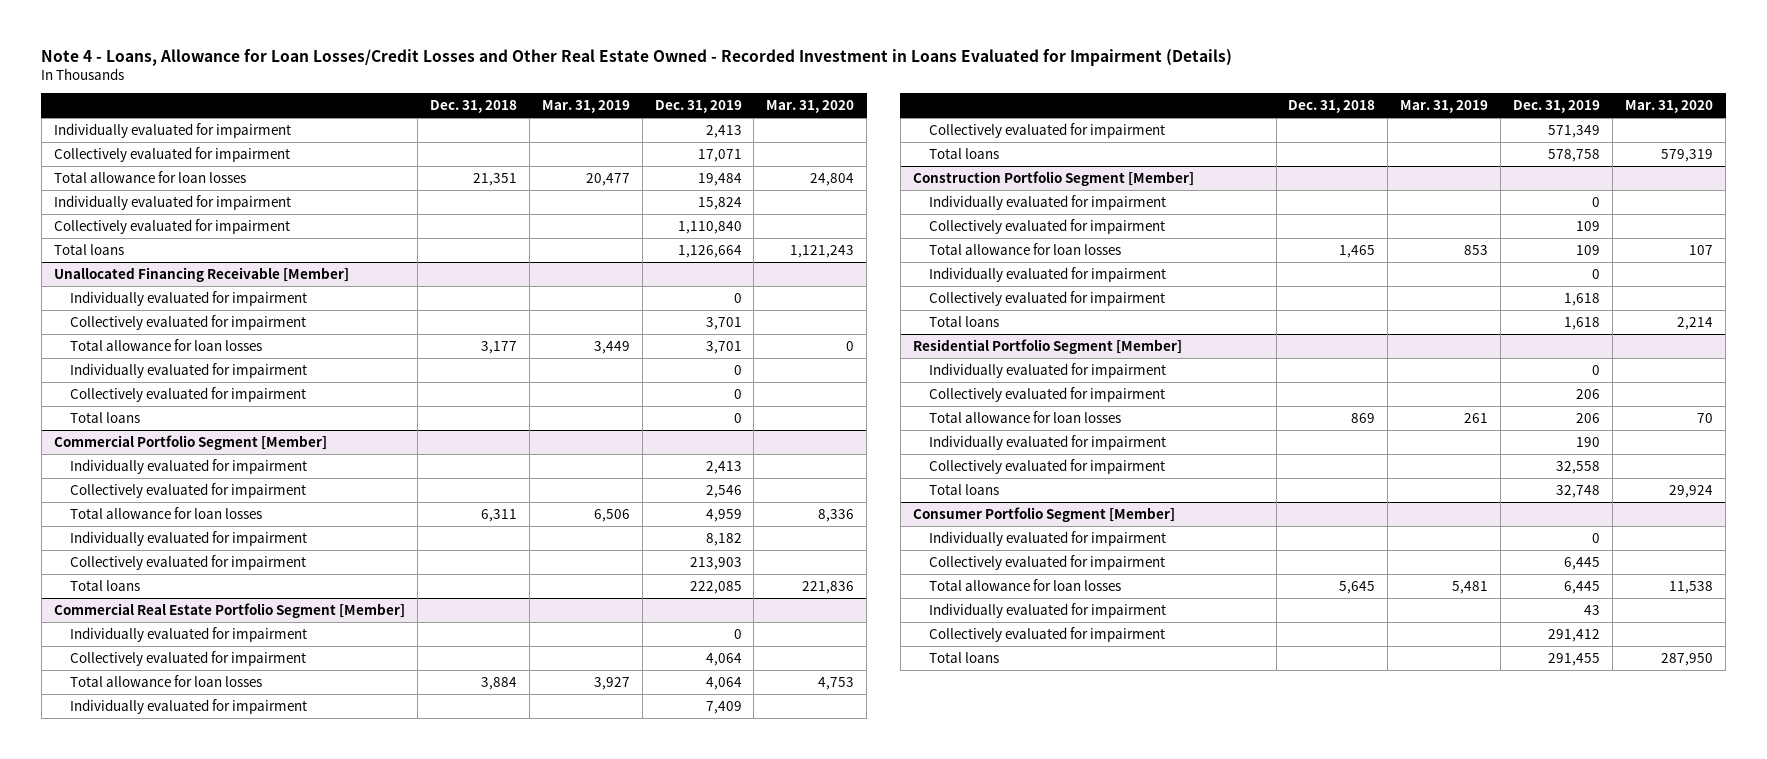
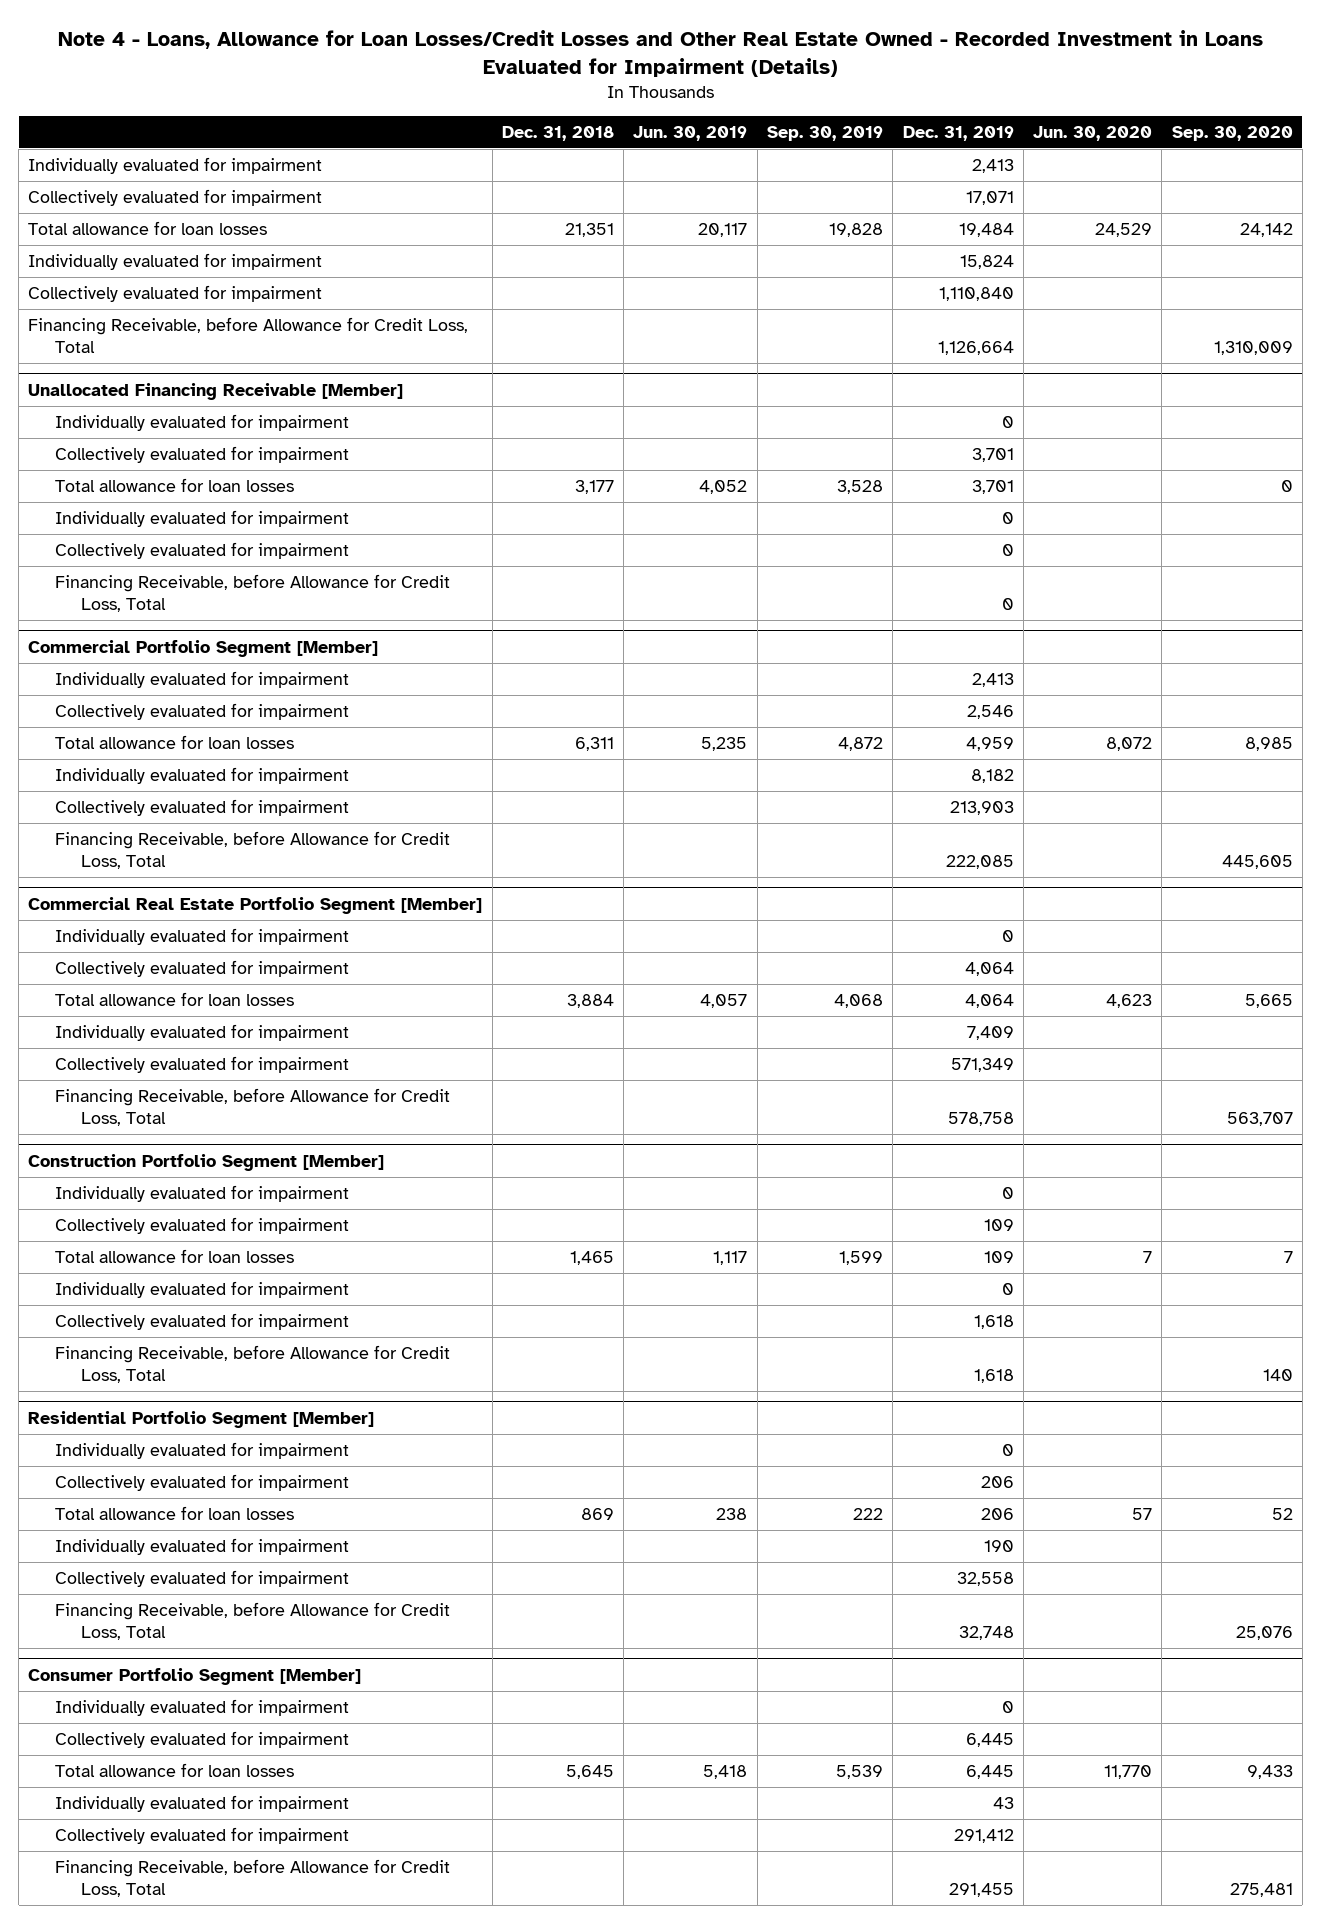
- | Dec. 31, 2018 | Mar. 31, 2019 | Dec. 31, 2019 | Mar. 31, 2020
+ | Dec. 31, 2018 | Jun. 30, 2019 | Sep. 30, 2019 | Dec. 31, 2019 | Jun. 30, 2020 | Sep. 30, 2020
- Total loans | | | 1,126,664 | 1,121,243
+ Financing Receivable, before Allowance for Credit Loss, Total | | | | 1,126,664 | | 1,310,009
@ Unallocated Financing Receivable [Member]
- Total loans | | | 0 |
+ Financing Receivable, before Allowance for Credit Loss, Total | | | | 0 | |
@ Commercial Portfolio Segment [Member]
- Total loans | | | 222,085 | 221,836
+ Financing Receivable, before Allowance for Credit Loss, Total | | | | 222,085 | | 445,605
@ Commercial Real Estate Portfolio Segment [Member]
- Total loans | | | 578,758 | 579,319
+ Financing Receivable, before Allowance for Credit Loss, Total | | | | 578,758 | | 563,707
@ Construction Portfolio Segment [Member]
- Total loans | | | 1,618 | 2,214
+ Financing Receivable, before Allowance for Credit Loss, Total | | | | 1,618 | | 140
@ Residential Portfolio Segment [Member]
- Total loans | | | 32,748 | 29,924
+ Financing Receivable, before Allowance for Credit Loss, Total | | | | 32,748 | | 25,076
@ Consumer Portfolio Segment [Member]
- Total loans | | | 291,455 | 287,950
+ Financing Receivable, before Allowance for Credit Loss, Total | | | | 291,455 | | 275,481

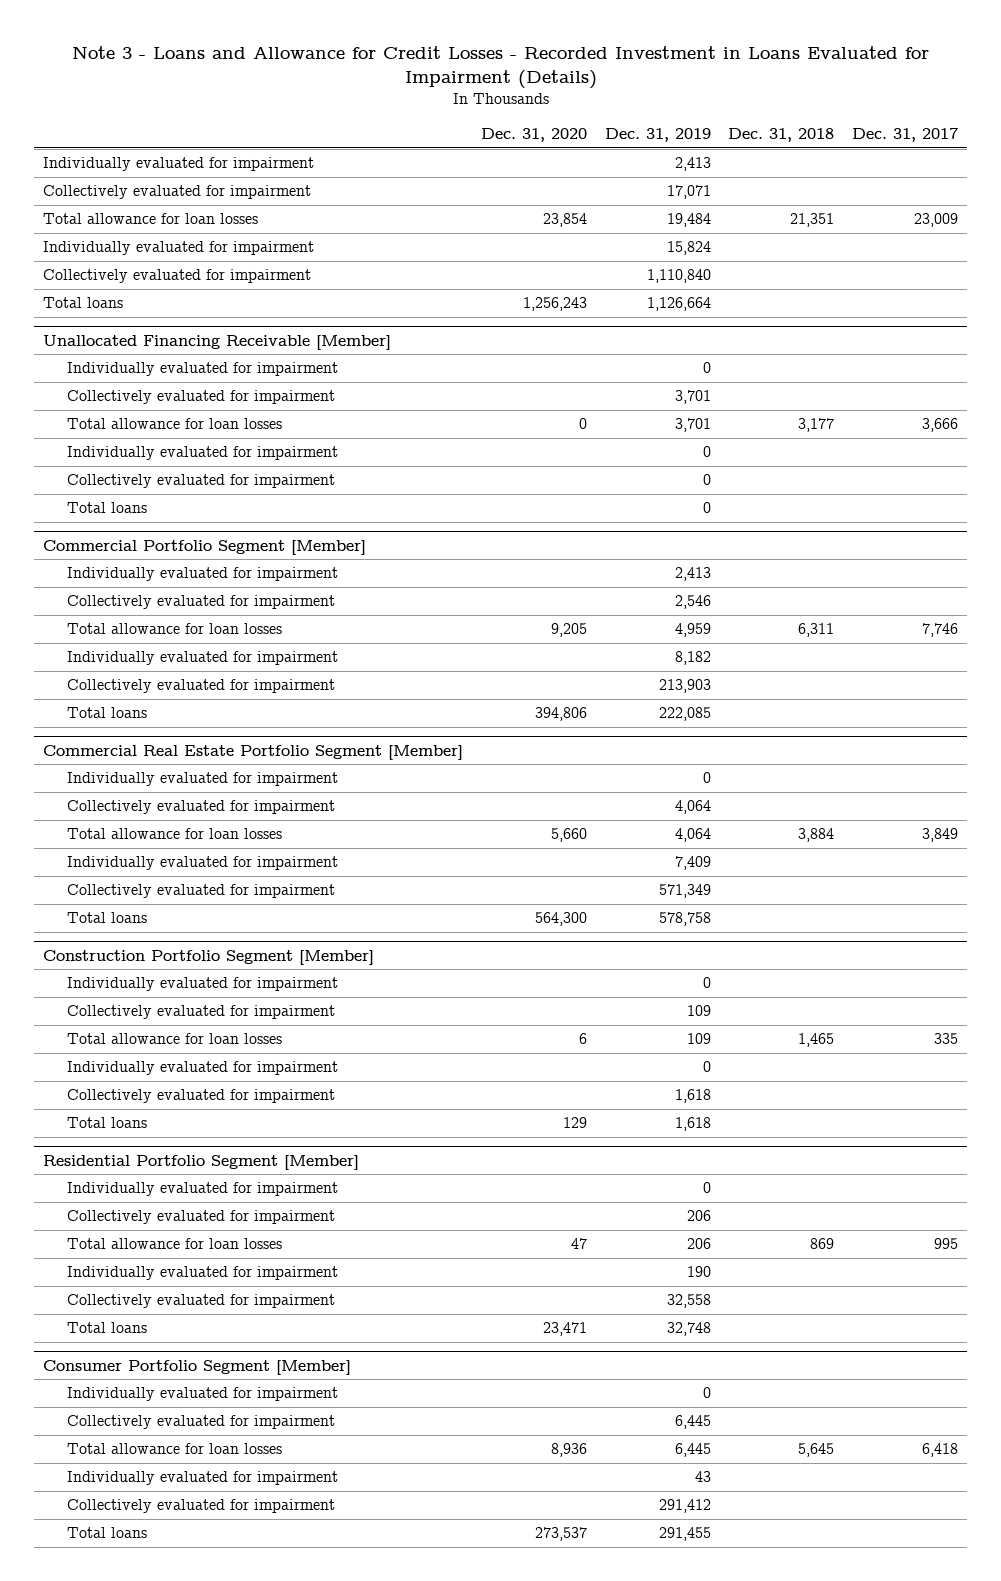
- Note 4 - Loans, Allowance for Loan Losses/Credit Losses and Other Real Estate Owned - Recorded Investment in Loans Evaluated for Impairment (Details)
+ Note 3 - Loans and Allowance for Credit Losses - Recorded Investment in Loans Evaluated for Impairment (Details)
- | Dec. 31, 2018 | Jun. 30, 2019 | Sep. 30, 2019 | Dec. 31, 2019 | Jun. 30, 2020 | Sep. 30, 2020
+ | Dec. 31, 2020 | Dec. 31, 2019 | Dec. 31, 2018 | Dec. 31, 2017
- Financing Receivable, before Allowance for Credit Loss, Total | | | | 1,126,664 | | 1,310,009
+ Total loans | 1,256,243 | 1,126,664 | |
@ Unallocated Financing Receivable [Member]
- Financing Receivable, before Allowance for Credit Loss, Total | | | | 0 | |
+ Total loans | | 0 | |
@ Commercial Portfolio Segment [Member]
- Financing Receivable, before Allowance for Credit Loss, Total | | | | 222,085 | | 445,605
+ Total loans | 394,806 | 222,085 | |
@ Commercial Real Estate Portfolio Segment [Member]
- Financing Receivable, before Allowance for Credit Loss, Total | | | | 578,758 | | 563,707
+ Total loans | 564,300 | 578,758 | |
@ Construction Portfolio Segment [Member]
- Financing Receivable, before Allowance for Credit Loss, Total | | | | 1,618 | | 140
+ Total loans | 129 | 1,618 | |
@ Residential Portfolio Segment [Member]
- Financing Receivable, before Allowance for Credit Loss, Total | | | | 32,748 | | 25,076
+ Total loans | 23,471 | 32,748 | |
@ Consumer Portfolio Segment [Member]
- Financing Receivable, before Allowance for Credit Loss, Total | | | | 291,455 | | 275,481
+ Total loans | 273,537 | 291,455 | |

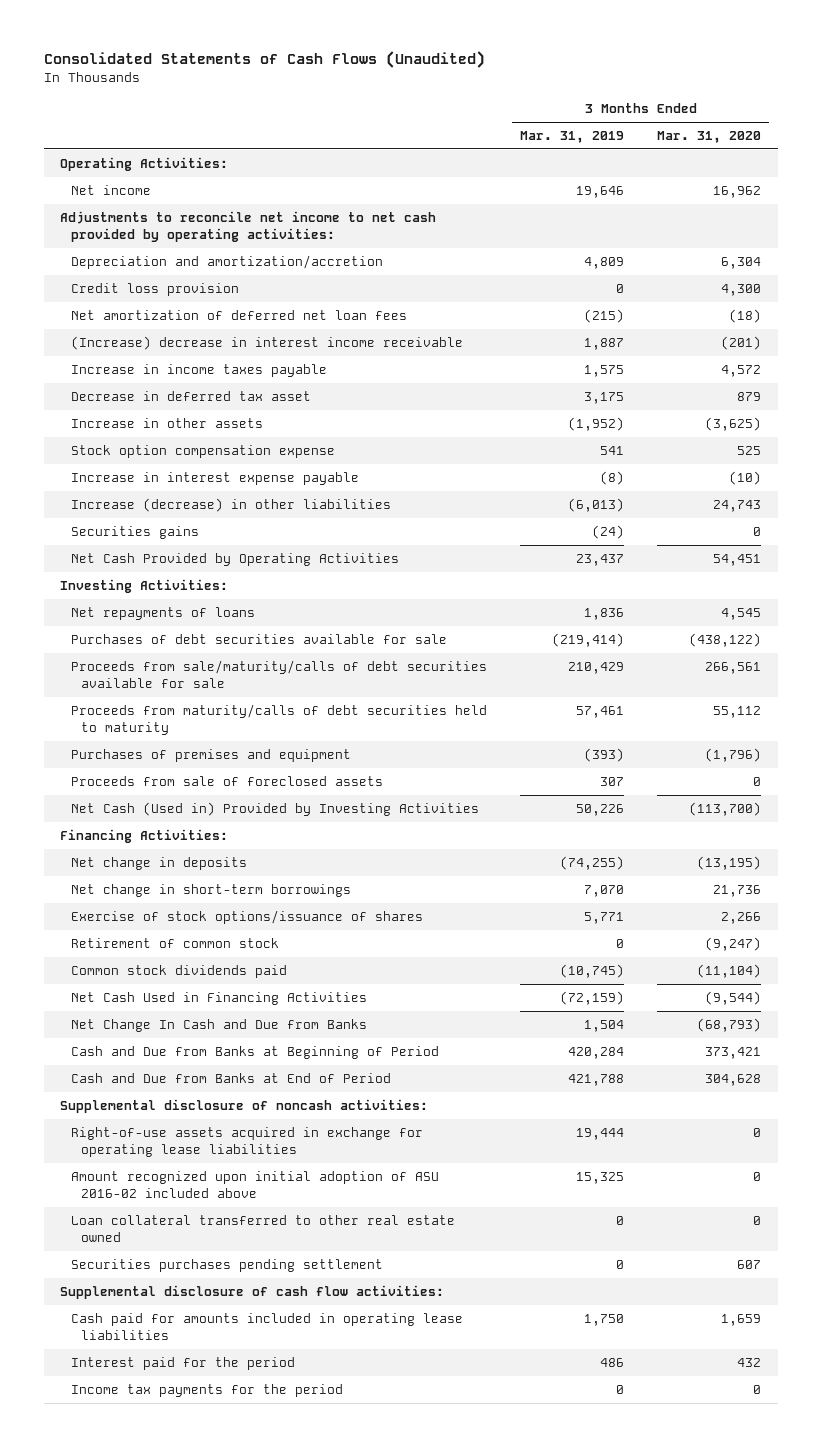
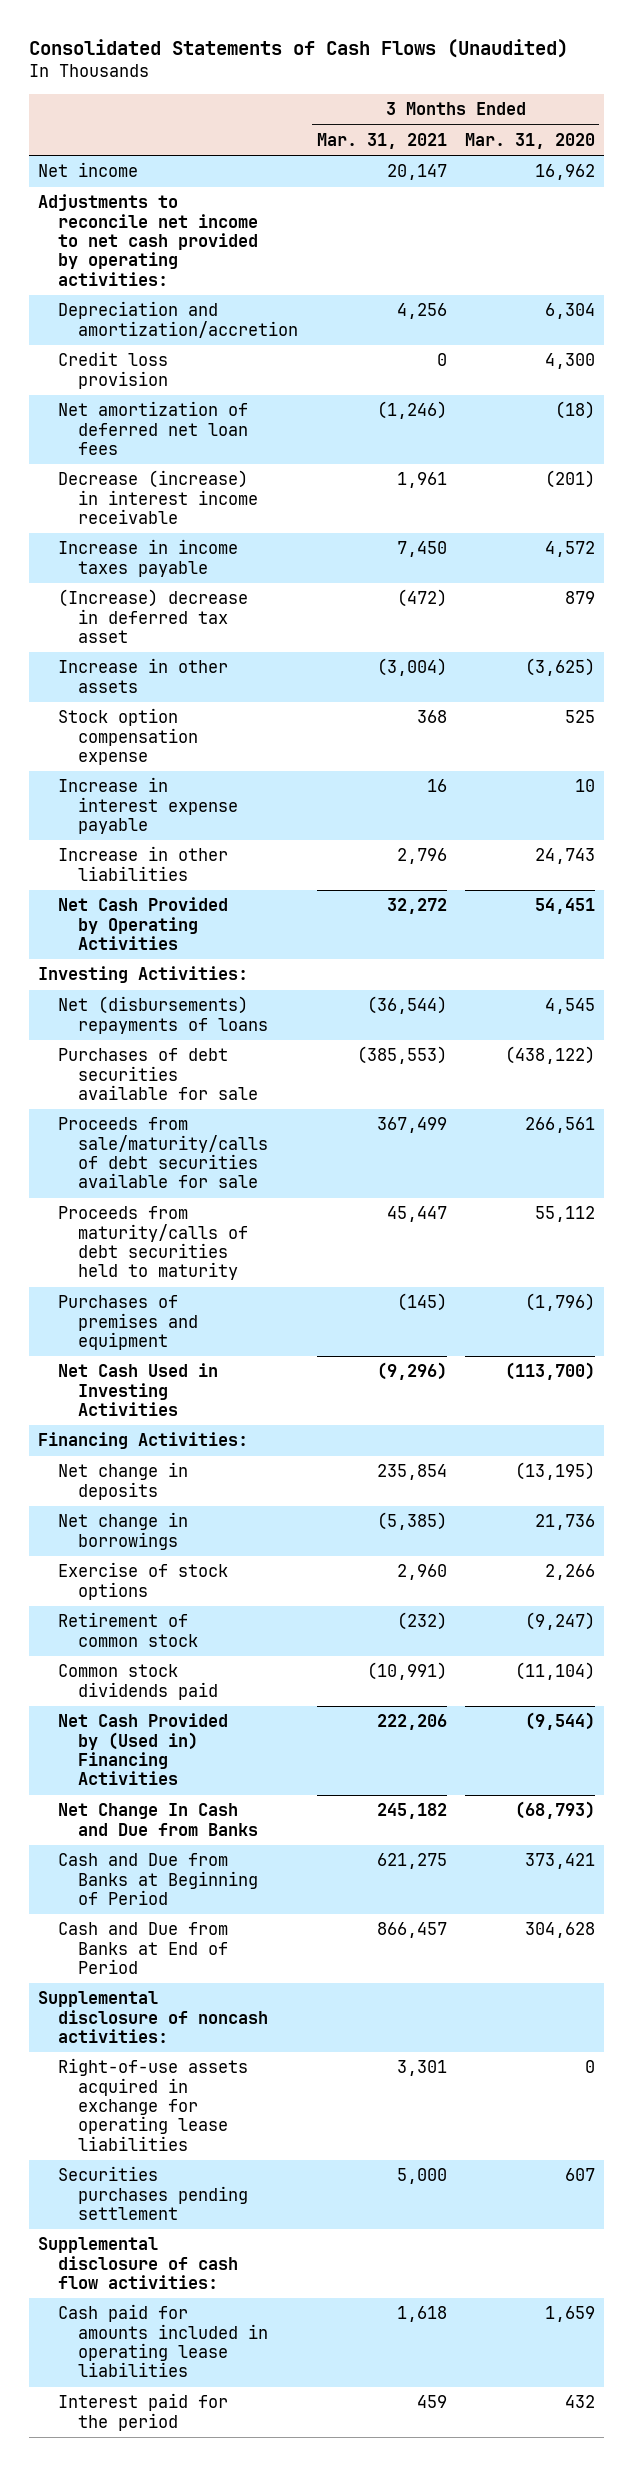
- | 3 Months Ended Mar. 31, 2019 | 3 Months Ended Mar. 31, 2020
+ | 3 Months Ended Mar. 31, 2021 | 3 Months Ended Mar. 31, 2020
- Operating Activities:
- (Increase) decrease in interest income receivable | 1,887 | (201)
+ Decrease (increase) in interest income receivable | 1,961 | (201)
- Decrease in deferred tax asset | 3,175 | 879
+ (Increase) decrease in deferred tax asset | (472) | 879
- Increase in interest expense payable | (8) | (10)
- Increase (decrease) in other liabilities | (6,013) | 24,743
- Securities gains | (24) | 0
+ Increase in interest expense payable | 16 | 10
+ Increase in other liabilities | 2,796 | 24,743
- Net repayments of loans | 1,836 | 4,545
+ Net (disbursements) repayments of loans | (36,544) | 4,545
- Proceeds from sale of foreclosed assets | 307 | 0
- Net Cash (Used in) Provided by Investing Activities | 50,226 | (113,700)
+ Net Cash Used in Investing Activities | (9,296) | (113,700)
- Net change in short-term borrowings | 7,070 | 21,736
- Exercise of stock options/issuance of shares | 5,771 | 2,266
+ Net change in borrowings | (5,385) | 21,736
+ Exercise of stock options | 2,960 | 2,266
- Net Cash Used in Financing Activities | (72,159) | (9,544)
+ Net Cash Provided by (Used in) Financing Activities | 222,206 | (9,544)
- Amount recognized upon initial adoption of ASU 2016-02 included above | 15,325 | 0
- Loan collateral transferred to other real estate owned | 0 | 0
- Income tax payments for the period | 0 | 0

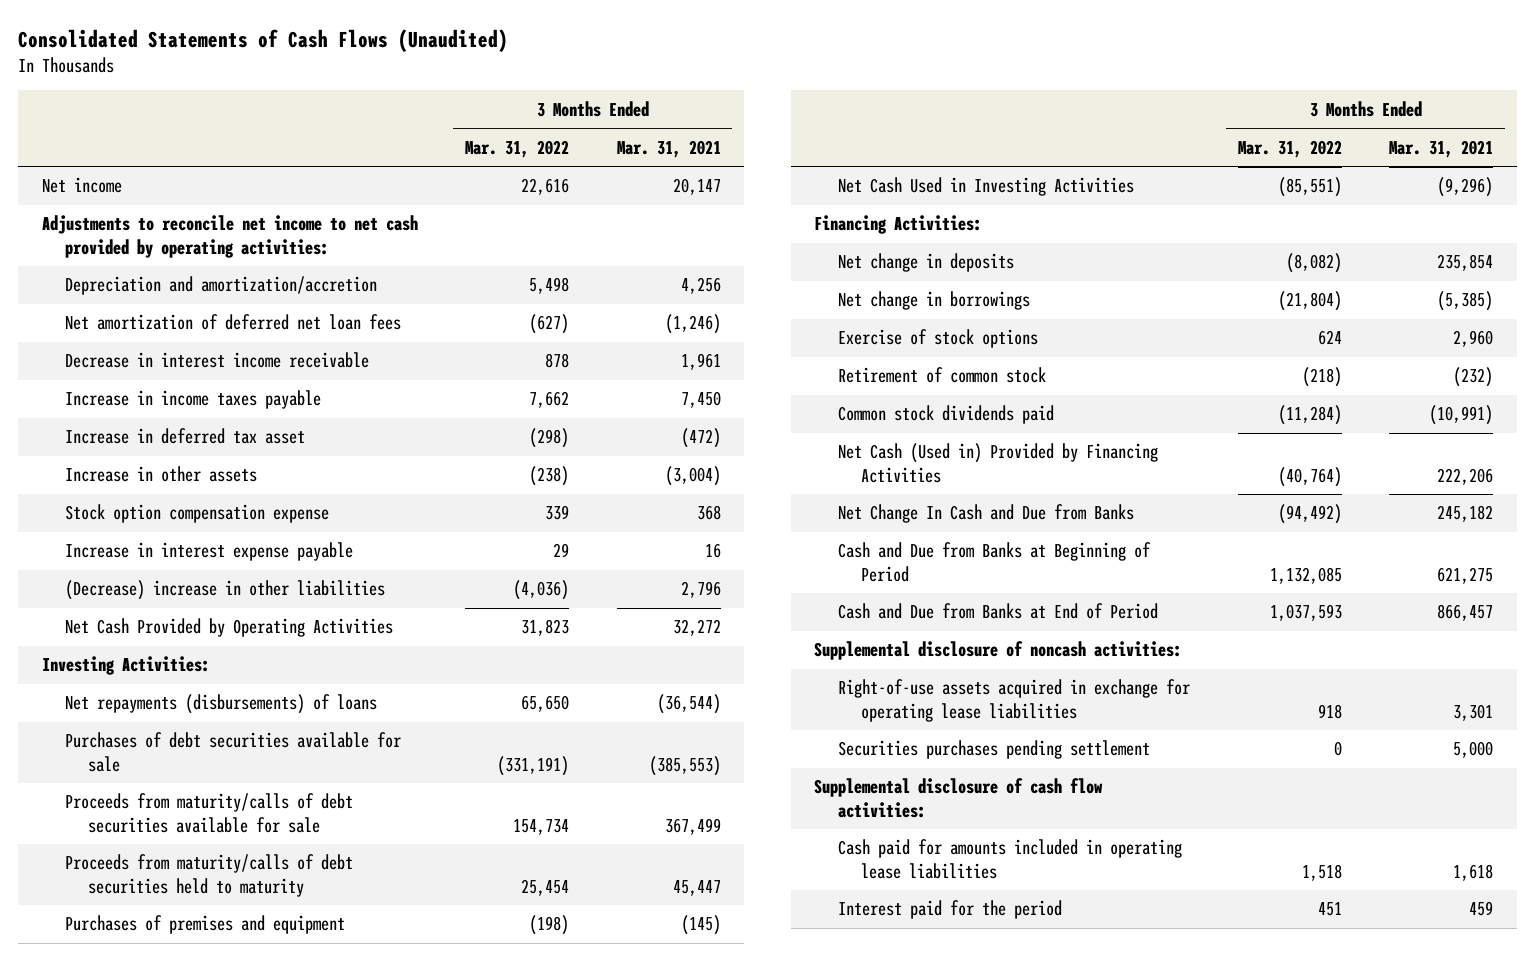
- | 3 Months Ended Mar. 31, 2021 | 3 Months Ended Mar. 31, 2020
+ | 3 Months Ended Mar. 31, 2022 | 3 Months Ended Mar. 31, 2021
- Credit loss provision | 0 | 4,300
- Decrease (increase) in interest income receivable | 1,961 | (201)
+ Decrease in interest income receivable | 878 | 1,961
- (Increase) decrease in deferred tax asset | (472) | 879
+ Increase in deferred tax asset | (298) | (472)
- Increase in other liabilities | 2,796 | 24,743
+ (Decrease) increase in other liabilities | (4,036) | 2,796
- Net (disbursements) repayments of loans | (36,544) | 4,545
+ Net repayments (disbursements) of loans | 65,650 | (36,544)
- Proceeds from sale/maturity/calls of debt securities available for sale | 367,499 | 266,561
+ Proceeds from maturity/calls of debt securities available for sale | 154,734 | 367,499
- Net Cash Provided by (Used in) Financing Activities | 222,206 | (9,544)
+ Net Cash (Used in) Provided by Financing Activities | (40,764) | 222,206

